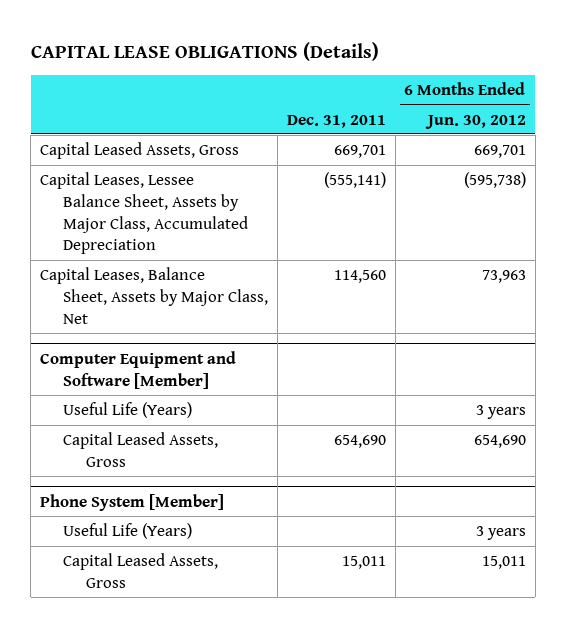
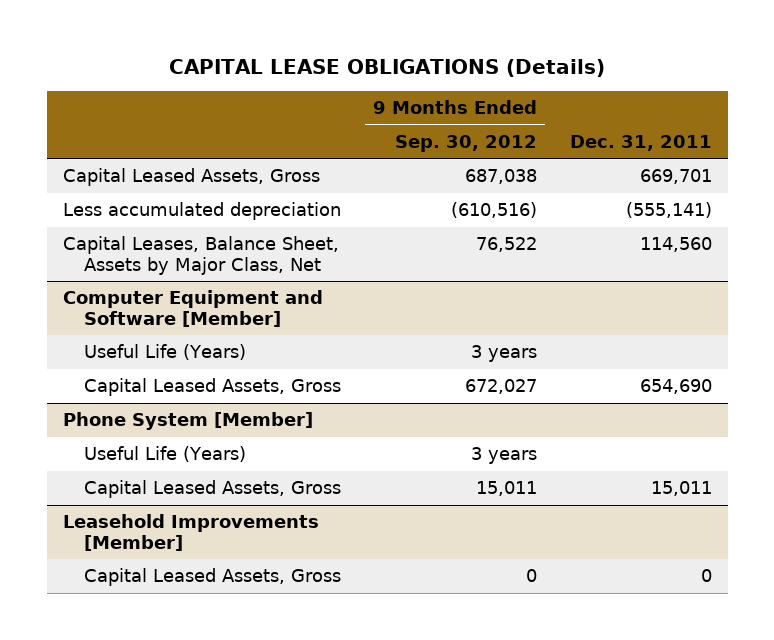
- | Dec. 31, 2011 | 6 Months Ended Jun. 30, 2012
+ | 9 Months Ended Sep. 30, 2012 | Dec. 31, 2011
- Capital Leases, Lessee Balance Sheet, Assets by Major Class, Accumulated Depreciation | (555,141) | (595,738)
+ Less accumulated depreciation | (610,516) | (555,141)
+ Leasehold Improvements [Member]
+ Capital Leased Assets, Gross | 0 | 0

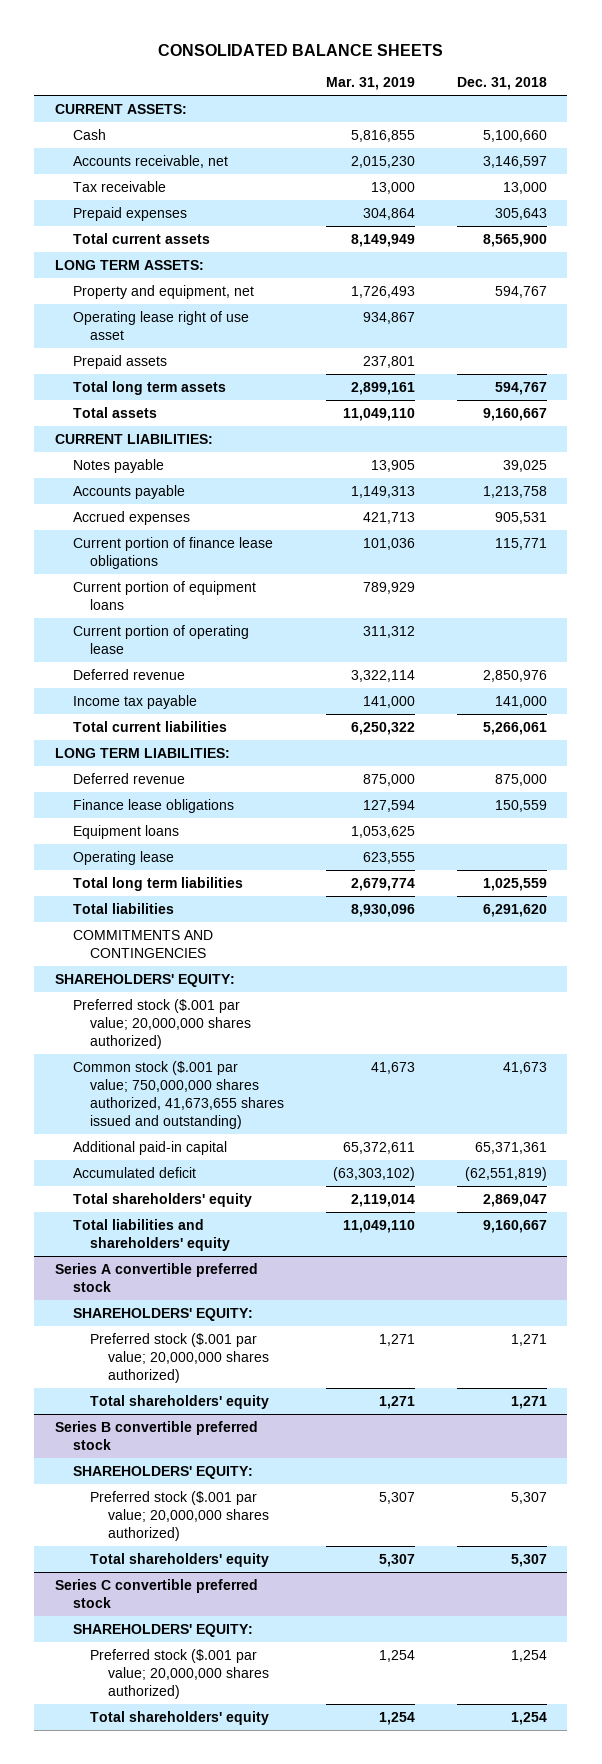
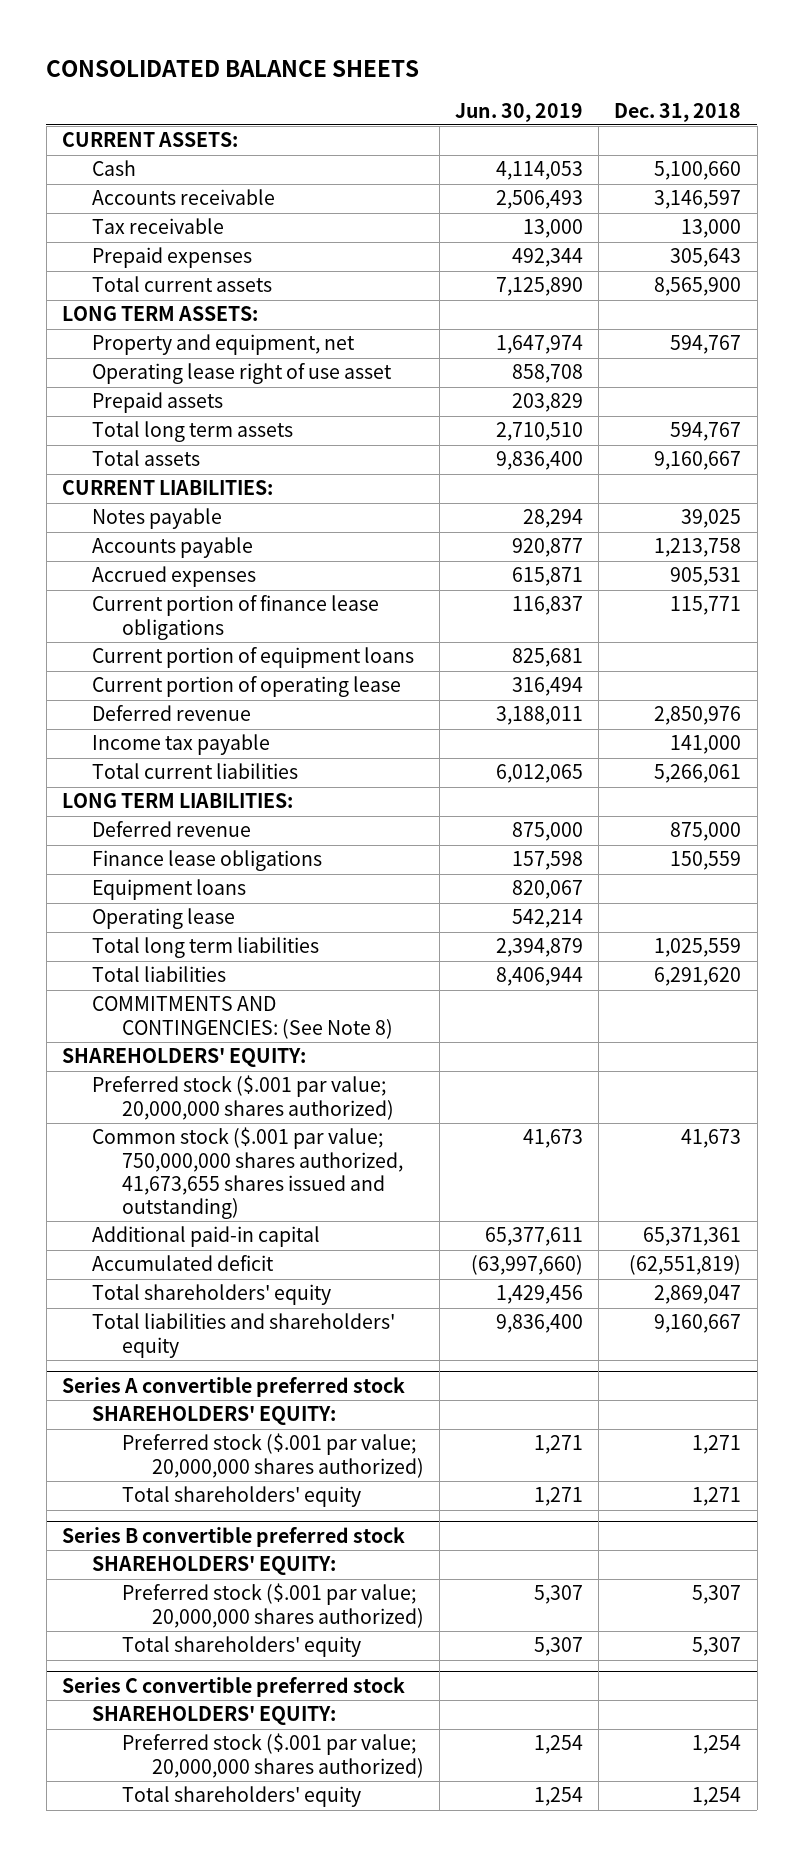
- | Mar. 31, 2019 | Dec. 31, 2018
+ | Jun. 30, 2019 | Dec. 31, 2018
- Accounts receivable, net | 2,015,230 | 3,146,597
+ Accounts receivable | 2,506,493 | 3,146,597
- COMMITMENTS AND CONTINGENCIES
+ COMMITMENTS AND CONTINGENCIES: (See Note 8)

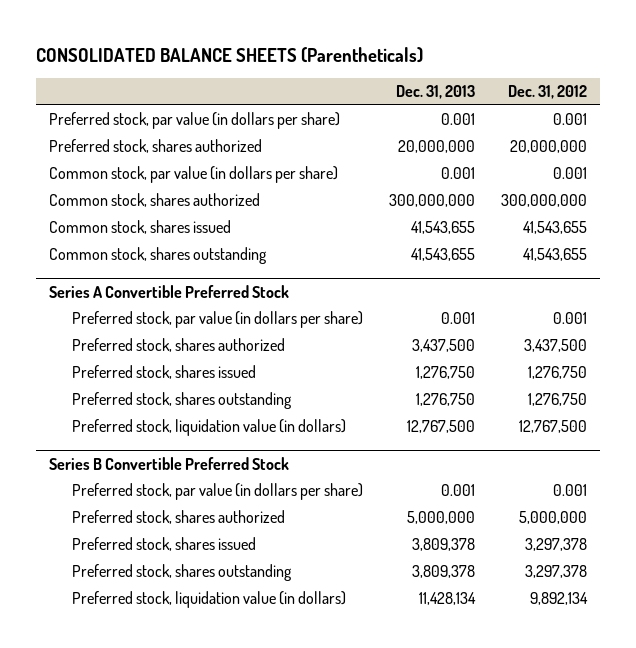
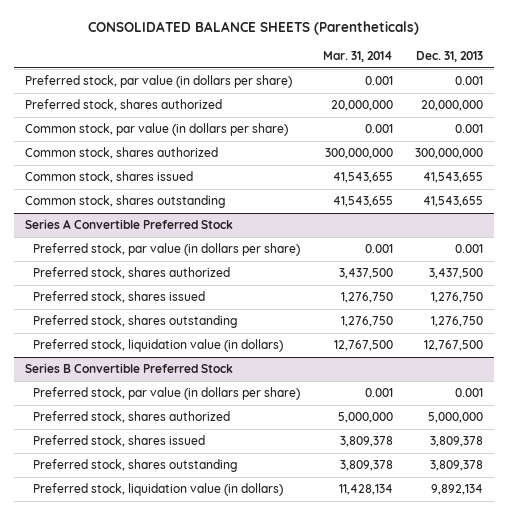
- | Dec. 31, 2013 | Dec. 31, 2012
+ | Mar. 31, 2014 | Dec. 31, 2013
@ Series B Convertible Preferred Stock
- Preferred stock, liquidation value (in dollars) | 11,428,134 | 9,892,134
+ Preferred stock, liquidation value (in dollars) | 11,428,134 | 9,892,134

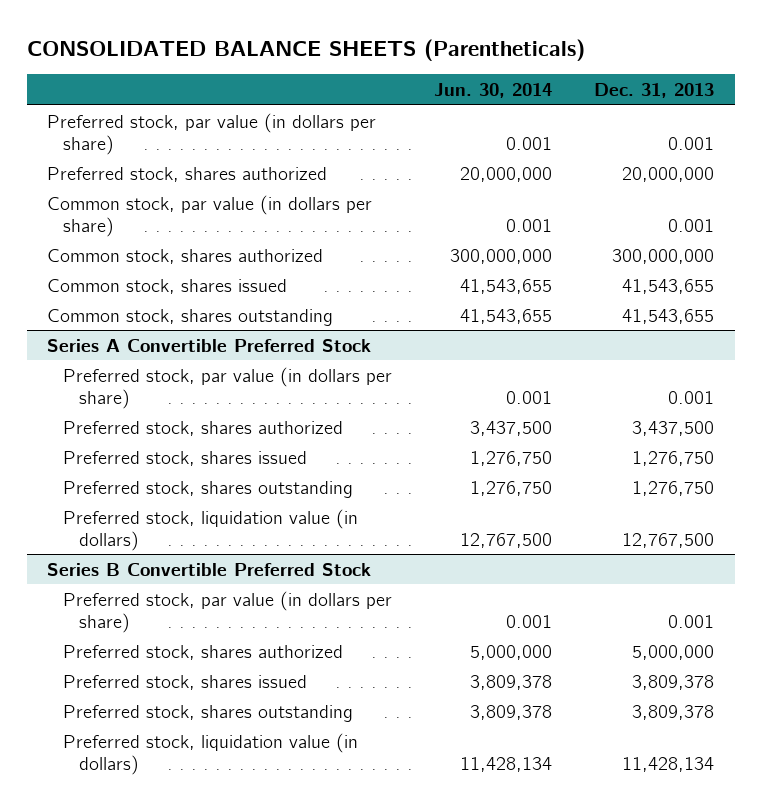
- | Mar. 31, 2014 | Dec. 31, 2013
+ | Jun. 30, 2014 | Dec. 31, 2013
@ Series B Convertible Preferred Stock
- Preferred stock, liquidation value (in dollars) | 11,428,134 | 9,892,134
+ Preferred stock, liquidation value (in dollars) | 11,428,134 | 11,428,134

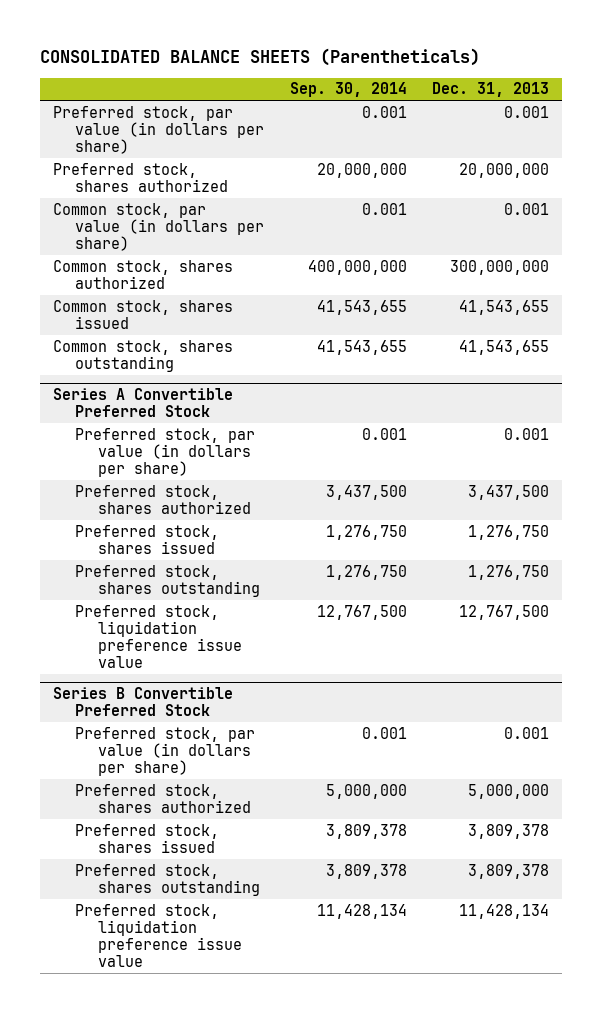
- | Jun. 30, 2014 | Dec. 31, 2013
+ | Sep. 30, 2014 | Dec. 31, 2013
@ Series A Convertible Preferred Stock
- Preferred stock, liquidation value (in dollars) | 12,767,500 | 12,767,500
+ Preferred stock, liquidation preference issue value | 12,767,500 | 12,767,500
@ Series B Convertible Preferred Stock
- Preferred stock, liquidation value (in dollars) | 11,428,134 | 11,428,134
+ Preferred stock, liquidation preference issue value | 11,428,134 | 11,428,134

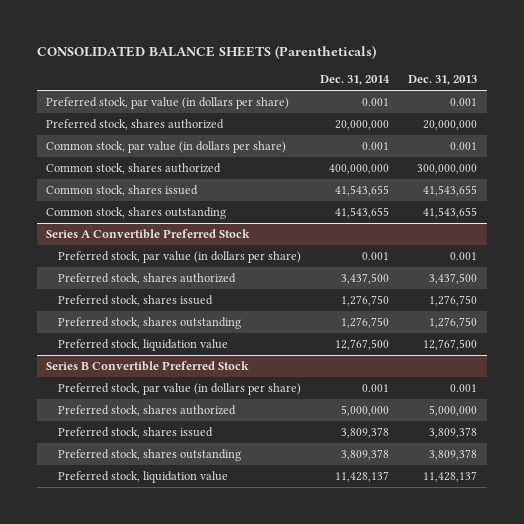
- | Sep. 30, 2014 | Dec. 31, 2013
+ | Dec. 31, 2014 | Dec. 31, 2013
@ Series A Convertible Preferred Stock
- Preferred stock, liquidation preference issue value | 12,767,500 | 12,767,500
+ Preferred stock, liquidation value | 12,767,500 | 12,767,500
@ Series B Convertible Preferred Stock
- Preferred stock, liquidation preference issue value | 11,428,134 | 11,428,134
+ Preferred stock, liquidation value | 11,428,137 | 11,428,137

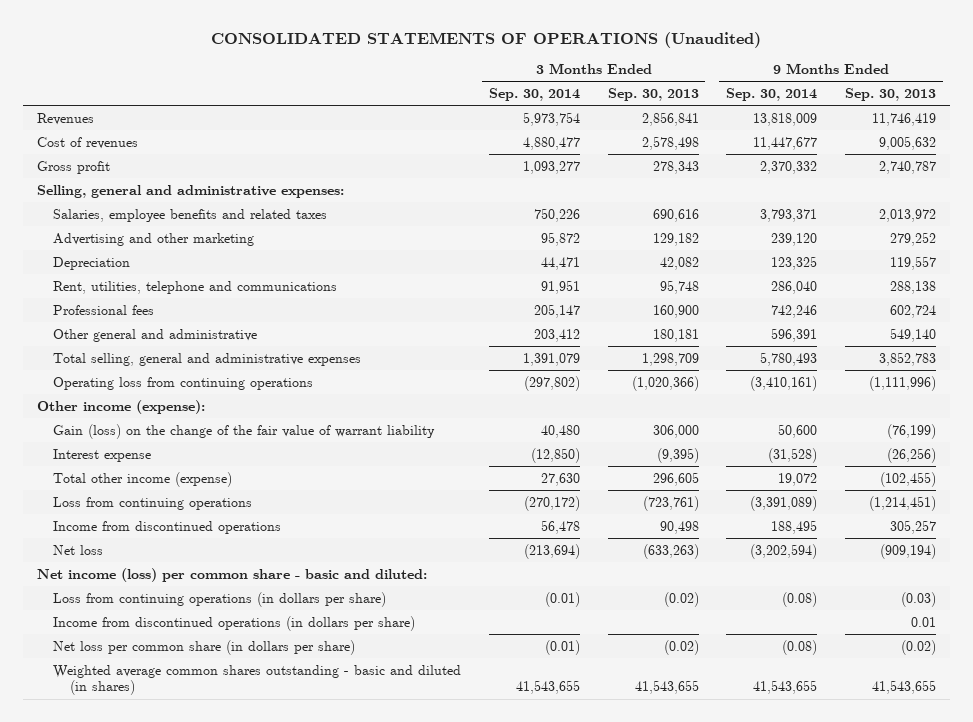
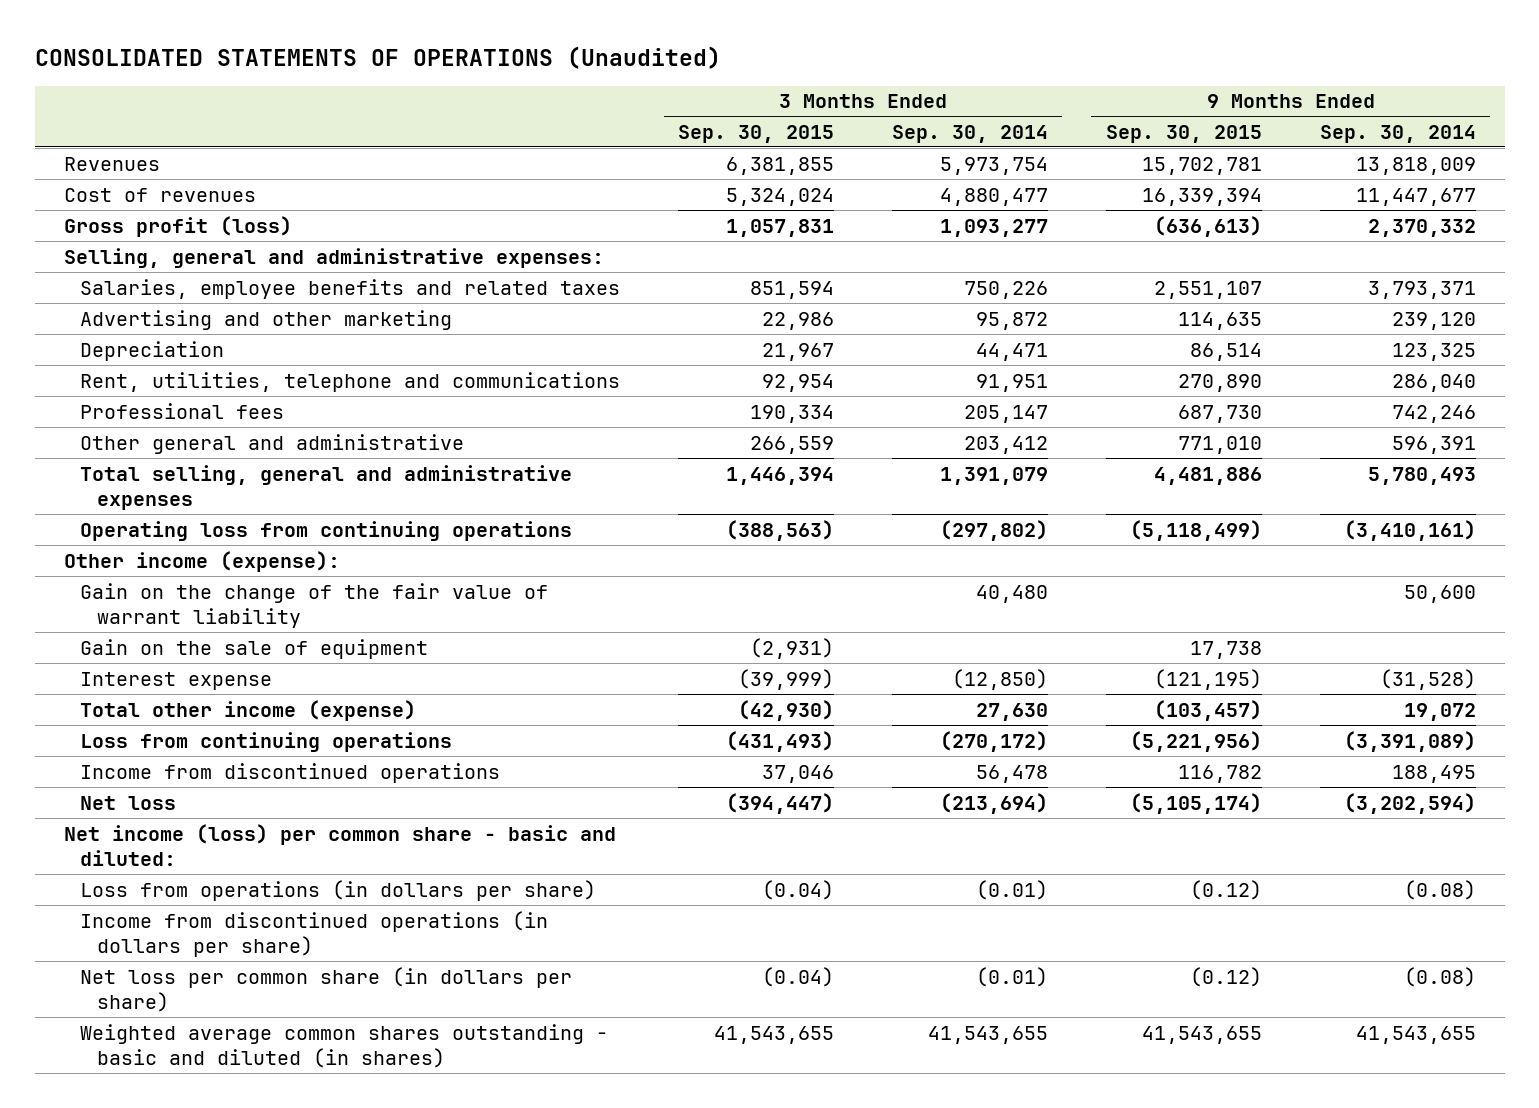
- | 3 Months Ended Sep. 30, 2014 | 3 Months Ended Sep. 30, 2013 | 9 Months Ended Sep. 30, 2014 | 9 Months Ended Sep. 30, 2013
+ | 3 Months Ended Sep. 30, 2015 | 3 Months Ended Sep. 30, 2014 | 9 Months Ended Sep. 30, 2015 | 9 Months Ended Sep. 30, 2014
- Gross profit | 1,093,277 | 278,343 | 2,370,332 | 2,740,787
+ Gross profit (loss) | 1,057,831 | 1,093,277 | (636,613) | 2,370,332
- Gain (loss) on the change of the fair value of warrant liability | 40,480 | 306,000 | 50,600 | (76,199)
+ Gain on the change of the fair value of warrant liability | | 40,480 | | 50,600
+ Gain on the sale of equipment | (2,931) | | 17,738 |
- Loss from continuing operations (in dollars per share) | (0.01) | (0.02) | (0.08) | (0.03)
+ Loss from operations (in dollars per share) | (0.04) | (0.01) | (0.12) | (0.08)

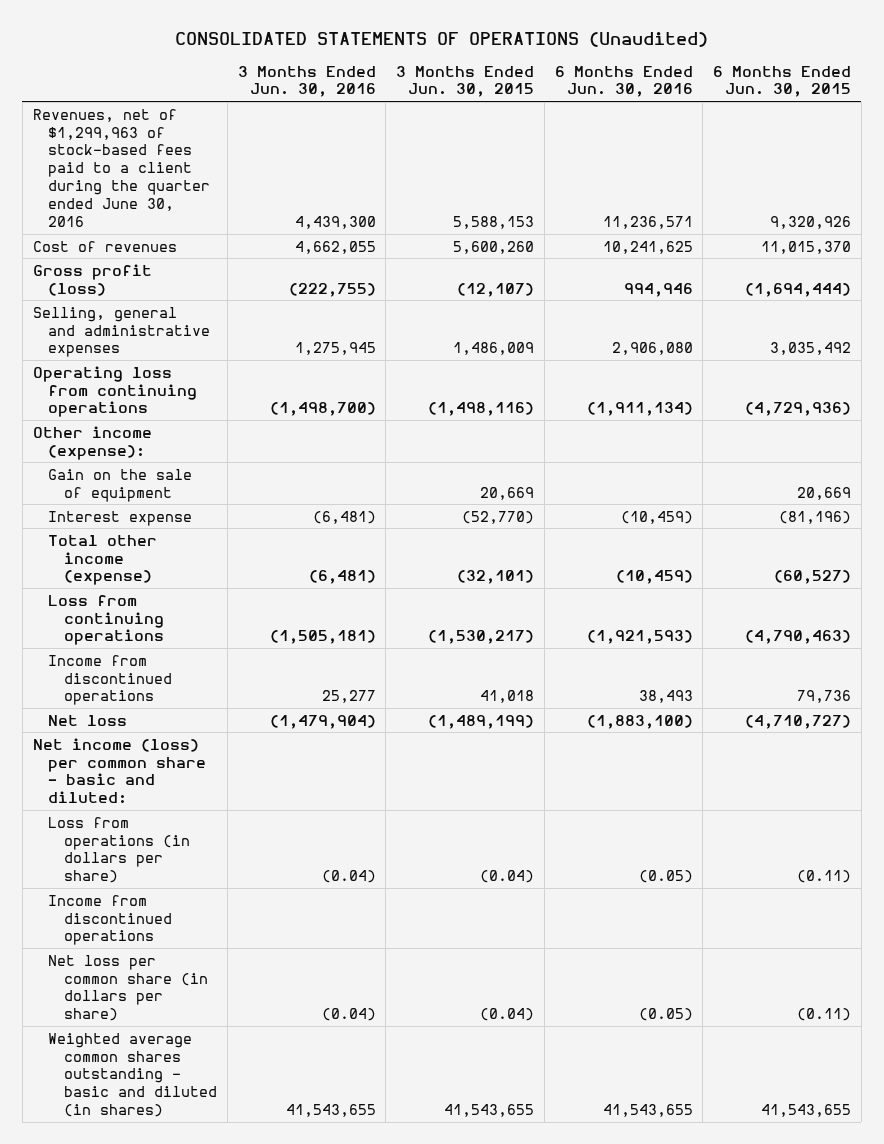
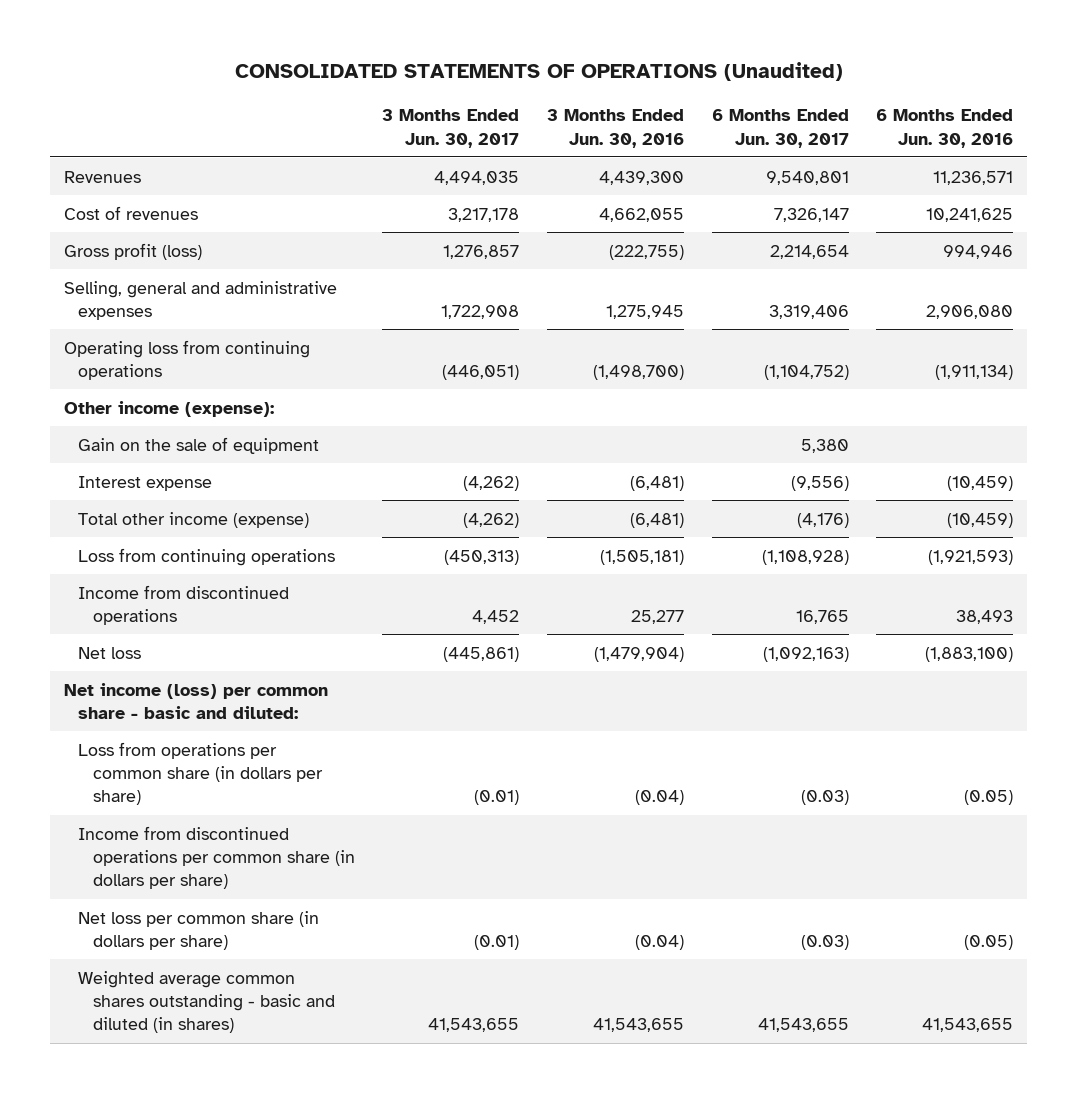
- | 3 Months Ended Jun. 30, 2016 | 3 Months Ended Jun. 30, 2015 | 6 Months Ended Jun. 30, 2016 | 6 Months Ended Jun. 30, 2015
+ | 3 Months Ended Jun. 30, 2017 | 3 Months Ended Jun. 30, 2016 | 6 Months Ended Jun. 30, 2017 | 6 Months Ended Jun. 30, 2016
- Revenues, net of $1,299,963 of stock-based fees paid to a client during the quarter ended June 30, 2016 | 4,439,300 | 5,588,153 | 11,236,571 | 9,320,926
+ Revenues | 4,494,035 | 4,439,300 | 9,540,801 | 11,236,571
- Loss from operations (in dollars per share) | (0.04) | (0.04) | (0.05) | (0.11)
- Income from discontinued operations
+ Loss from operations per common share (in dollars per share) | (0.01) | (0.04) | (0.03) | (0.05)
+ Income from discontinued operations per common share (in dollars per share)

